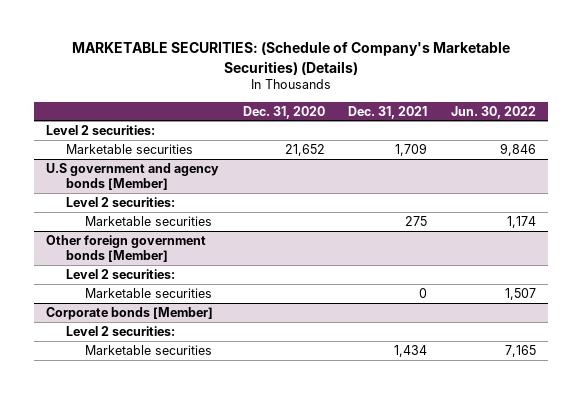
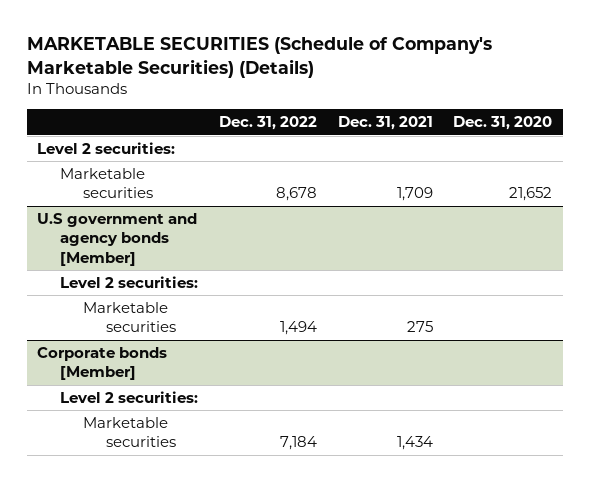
- MARKETABLE SECURITIES: (Schedule of Company's Marketable Securities) (Details)
+ MARKETABLE SECURITIES (Schedule of Company's Marketable Securities) (Details)
- | Dec. 31, 2020 | Dec. 31, 2021 | Jun. 30, 2022
+ | Dec. 31, 2022 | Dec. 31, 2021 | Dec. 31, 2020
- Other foreign government bonds [Member]
- Level 2 securities:
- Marketable securities | | 0 | 1,507

